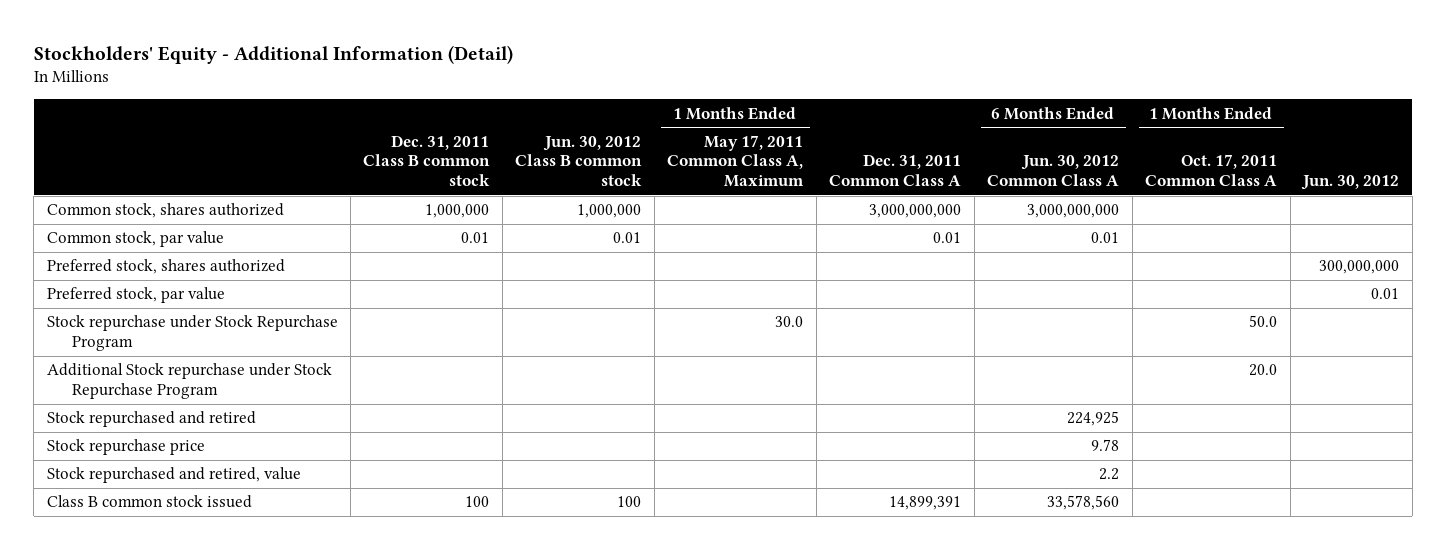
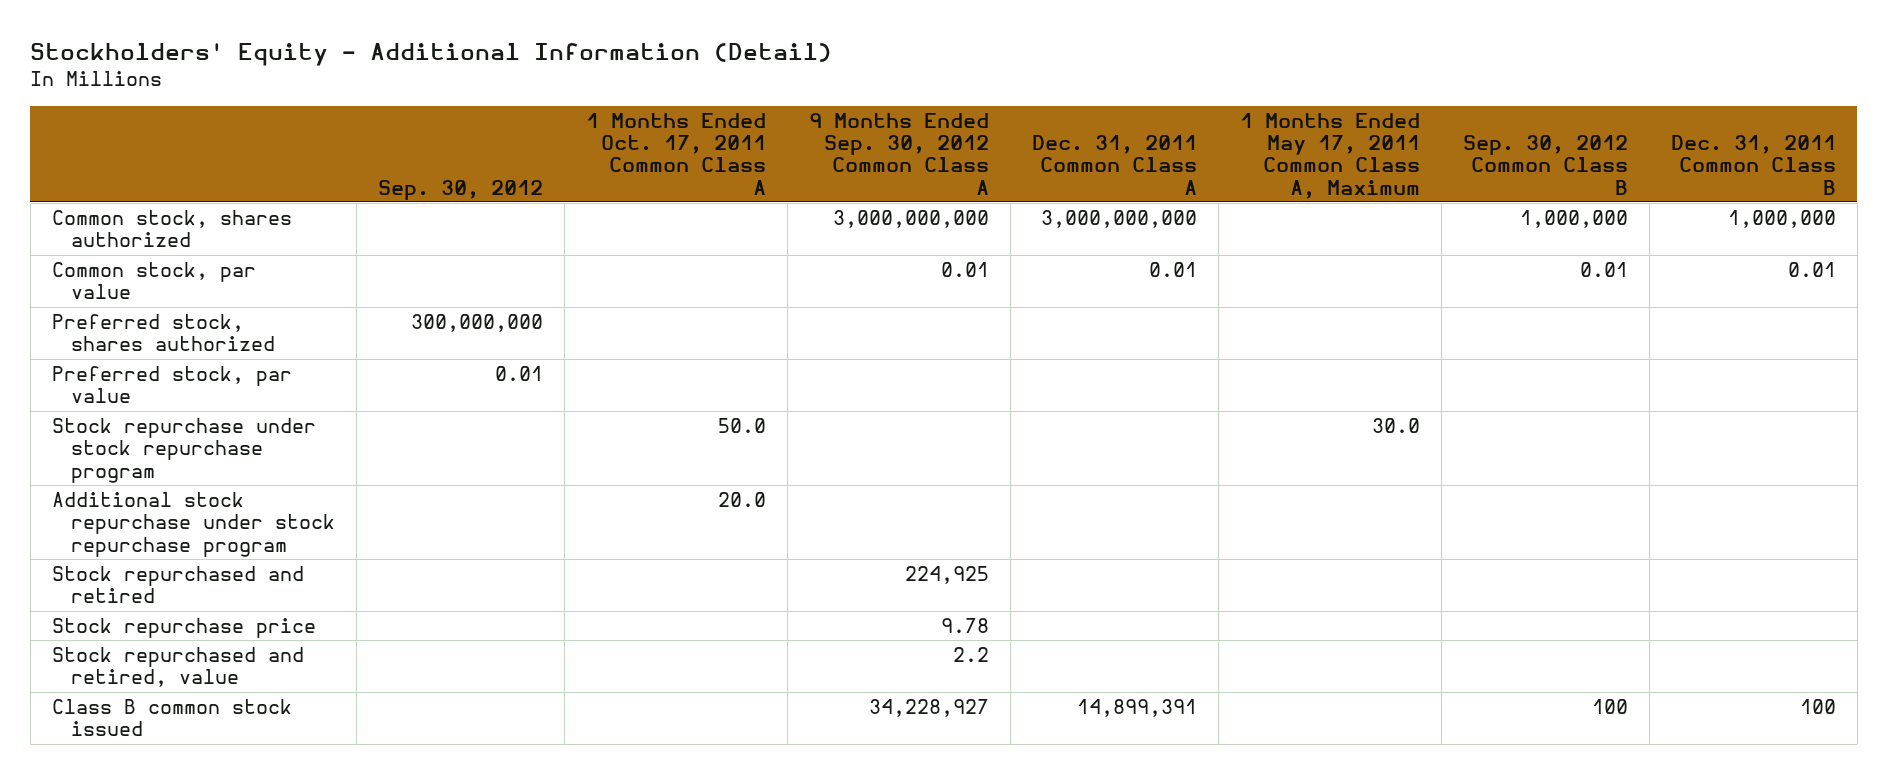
- | Dec. 31, 2011 Class B common stock | Jun. 30, 2012 Class B common stock | 1 Months Ended May 17, 2011 Common Class A, Maximum | Dec. 31, 2011 Common Class A | 6 Months Ended Jun. 30, 2012 Common Class A | 1 Months Ended Oct. 17, 2011 Common Class A | Jun. 30, 2012
+ | Sep. 30, 2012 | 1 Months Ended Oct. 17, 2011 Common Class A | 9 Months Ended Sep. 30, 2012 Common Class A | Dec. 31, 2011 Common Class A | 1 Months Ended May 17, 2011 Common Class A, Maximum | Sep. 30, 2012 Common Class B | Dec. 31, 2011 Common Class B
- Stock repurchase under Stock Repurchase Program | | | 30.0 | | | 50.0 |
- Additional Stock repurchase under Stock Repurchase Program | | | | | | 20.0 |
+ Stock repurchase under stock repurchase program | | 50.0 | | | 30.0 | |
+ Additional stock repurchase under stock repurchase program | | 20.0 | | | | |

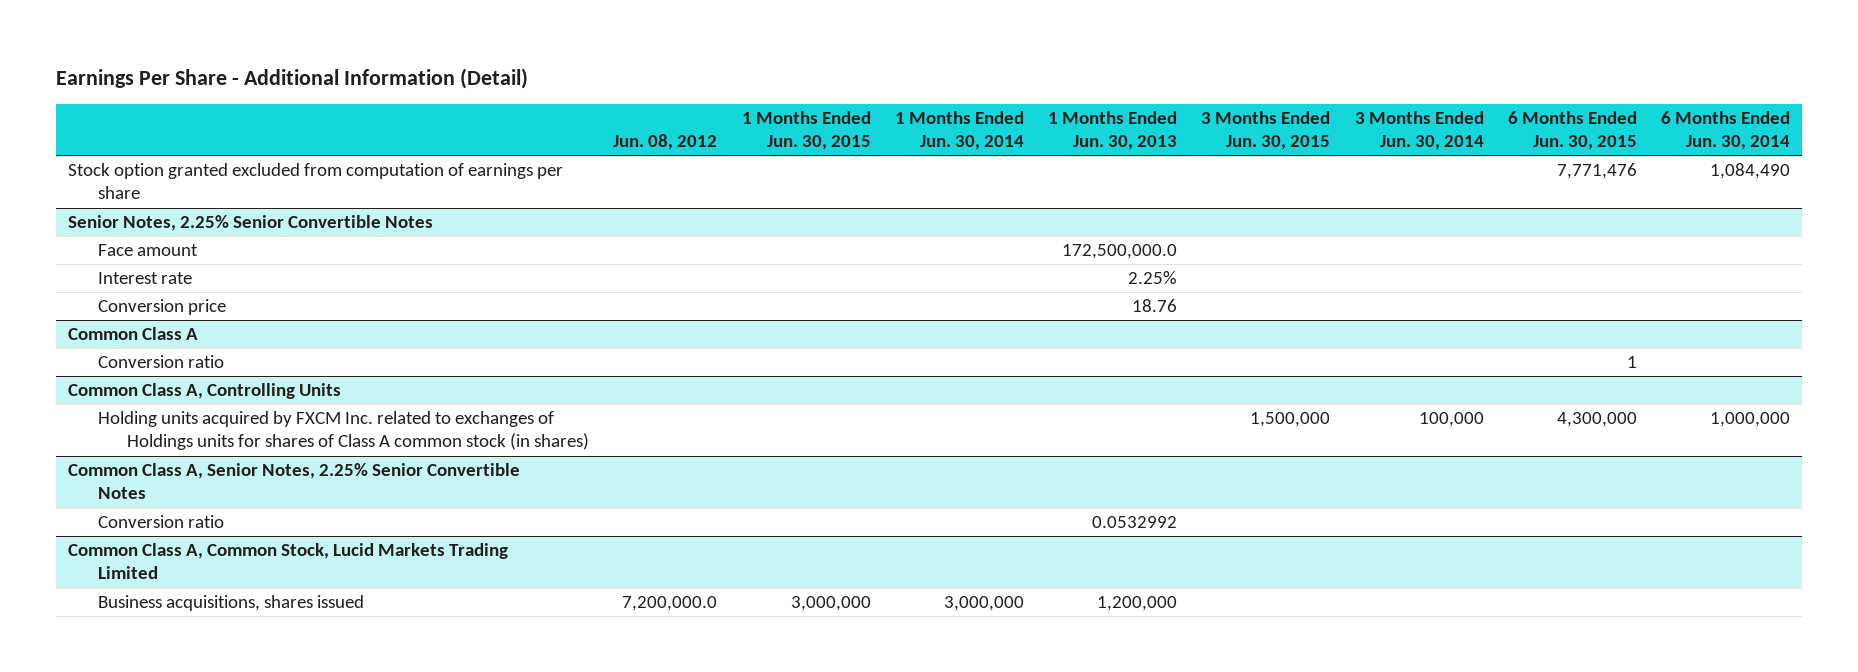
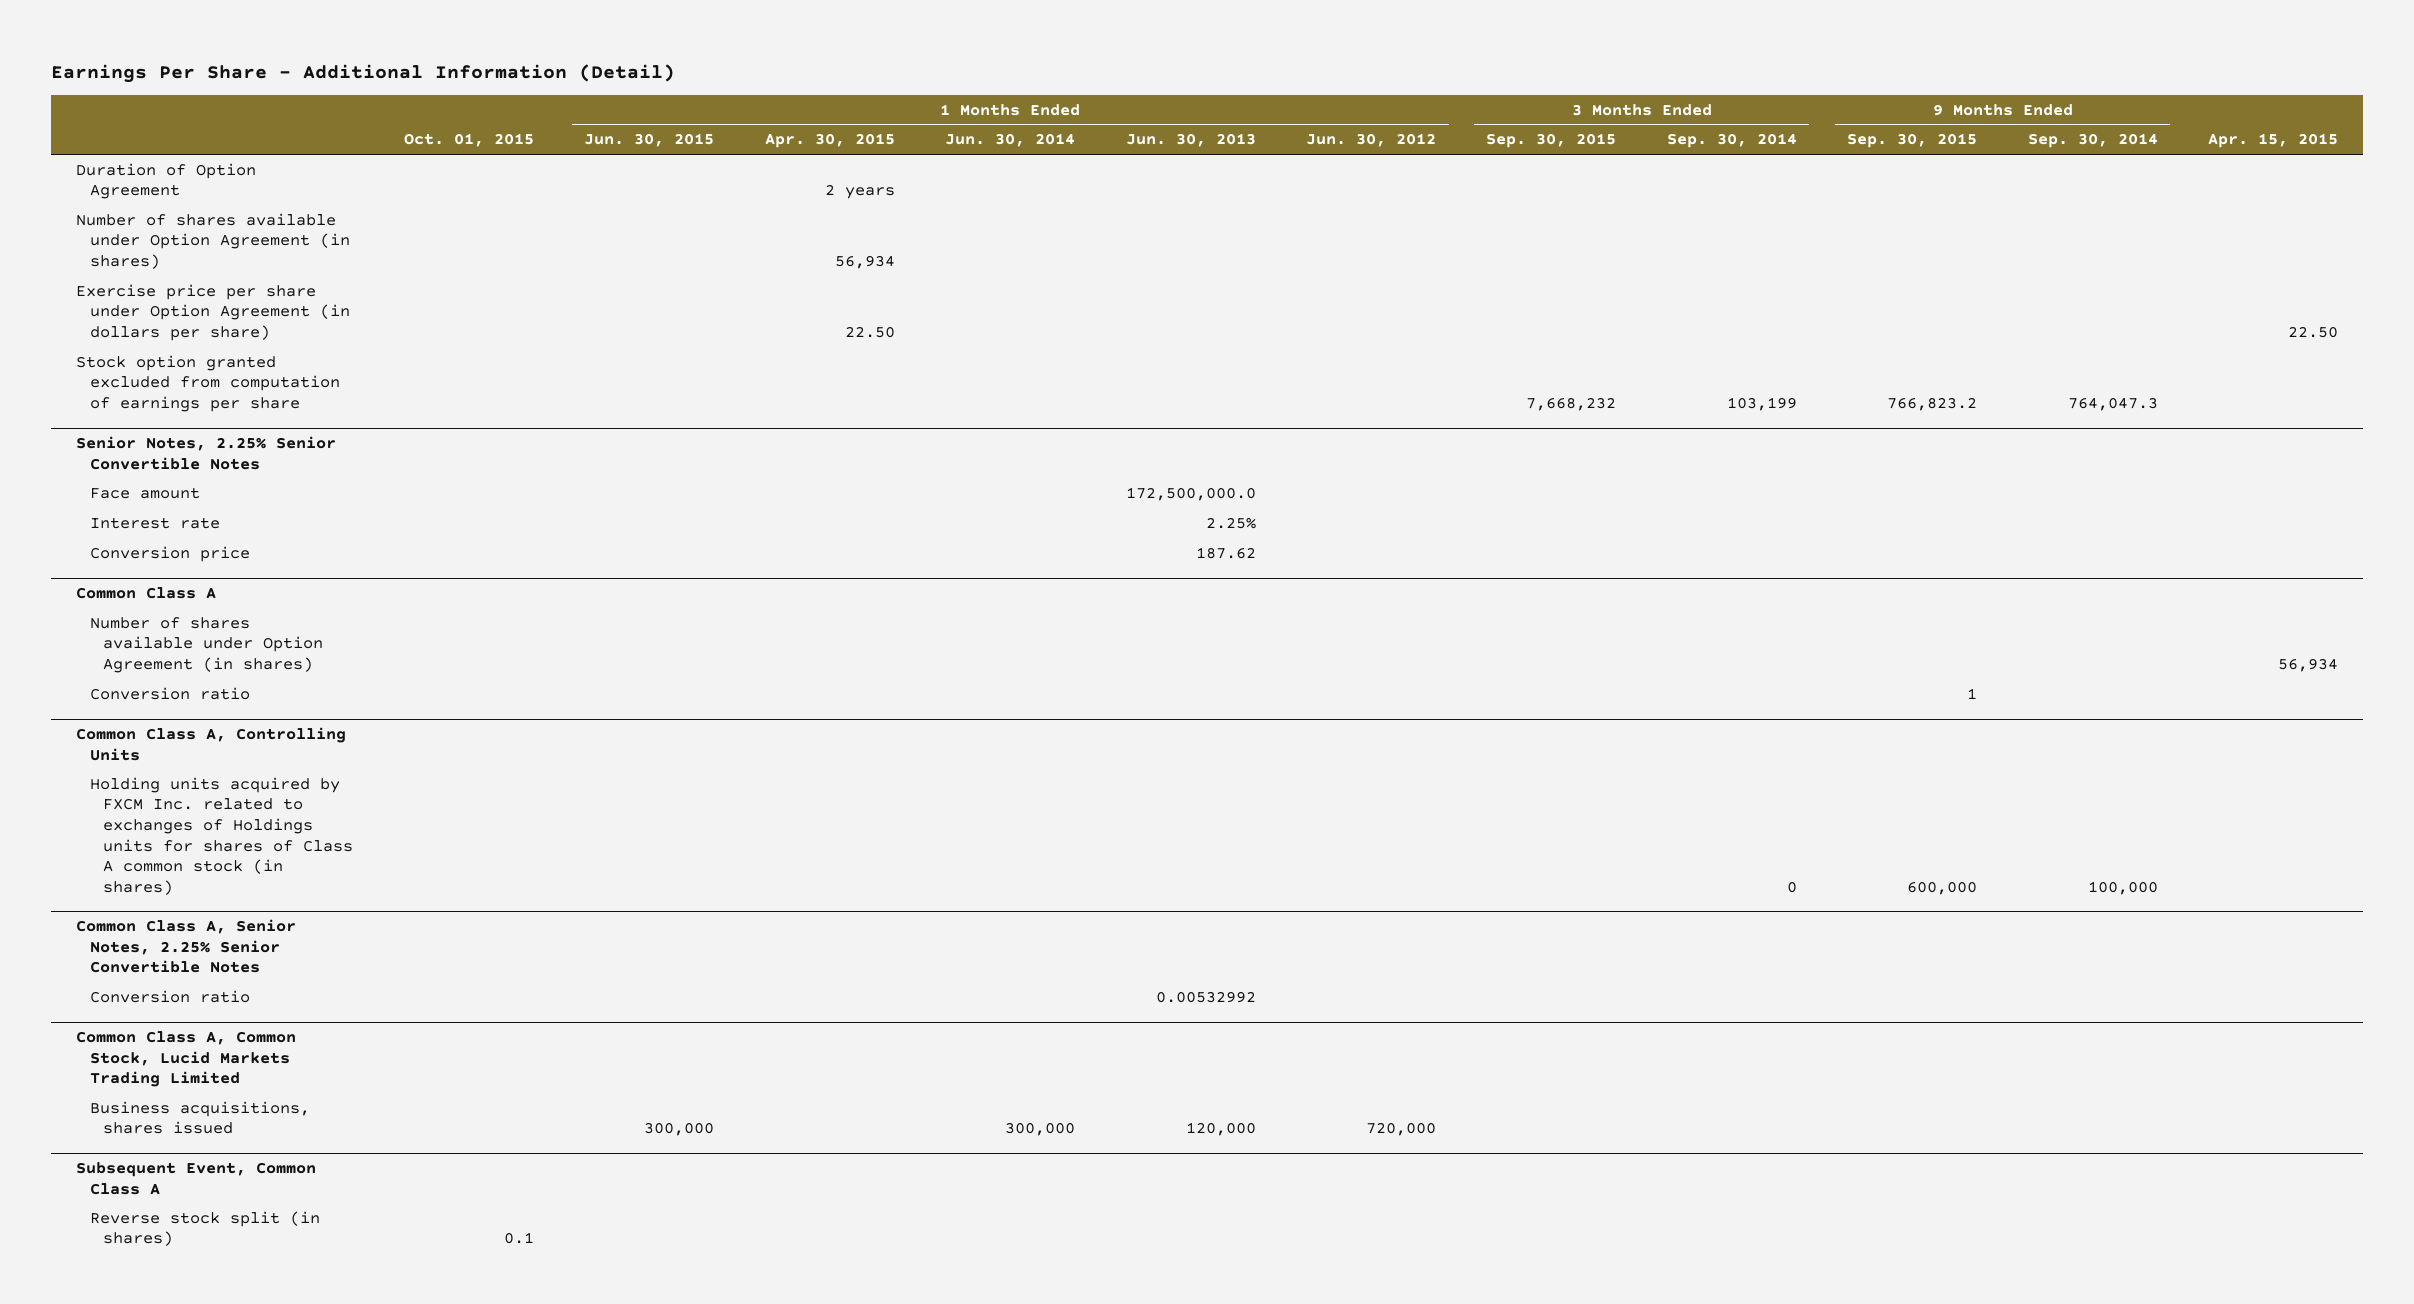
- | Jun. 08, 2012 | 1 Months Ended Jun. 30, 2015 | 1 Months Ended Jun. 30, 2014 | 1 Months Ended Jun. 30, 2013 | 3 Months Ended Jun. 30, 2015 | 3 Months Ended Jun. 30, 2014 | 6 Months Ended Jun. 30, 2015 | 6 Months Ended Jun. 30, 2014
+ | Oct. 01, 2015 | 1 Months Ended Jun. 30, 2015 | 1 Months Ended Apr. 30, 2015 | 1 Months Ended Jun. 30, 2014 | 1 Months Ended Jun. 30, 2013 | 1 Months Ended Jun. 30, 2012 | 3 Months Ended Sep. 30, 2015 | 3 Months Ended Sep. 30, 2014 | 9 Months Ended Sep. 30, 2015 | 9 Months Ended Sep. 30, 2014 | Apr. 15, 2015
+ Duration of Option Agreement | | | 2 years | | | | | | | |
+ Number of shares available under Option Agreement (in shares) | | | 56,934 | | | | | | | |
+ Exercise price per share under Option Agreement (in dollars per share) | | | 22.50 | | | | | | | | 22.50
@ Senior Notes, 2.25% Senior Convertible Notes
- Conversion price | | | | 18.76 | | | |
+ Conversion price | | | | | 187.62 | | | | | |
@ Common Class A
+ Number of shares available under Option Agreement (in shares) | | | | | | | | | | | 56,934
@ Common Class A, Senior Notes, 2.25% Senior Convertible Notes
- Conversion ratio | | | | 0.0532992 | | | |
+ Conversion ratio | | | | | 0.00532992 | | | | | |
@ Common Class A, Common Stock, Lucid Markets Trading Limited
- Business acquisitions, shares issued | 7,200,000.0 | 3,000,000 | 3,000,000 | 1,200,000 | | | |
+ Business acquisitions, shares issued | | 300,000 | | 300,000 | 120,000 | 720,000 | | | | |
+ Subsequent Event, Common Class A
+ Reverse stock split (in shares) | 0.1 | | | | | | | | | |

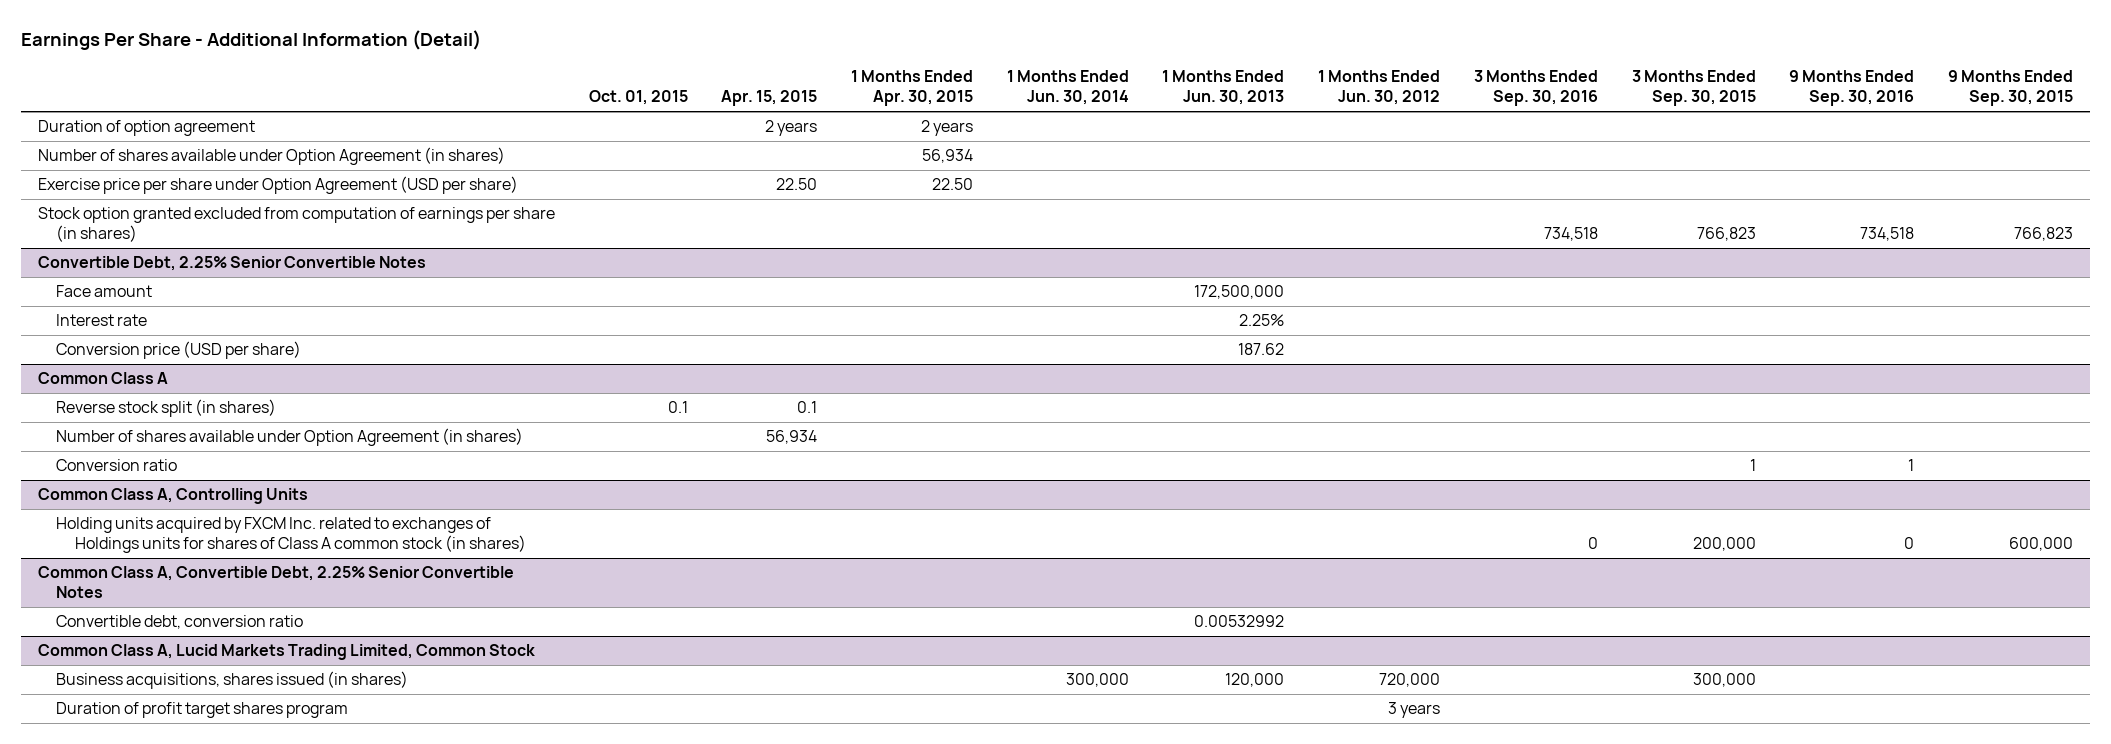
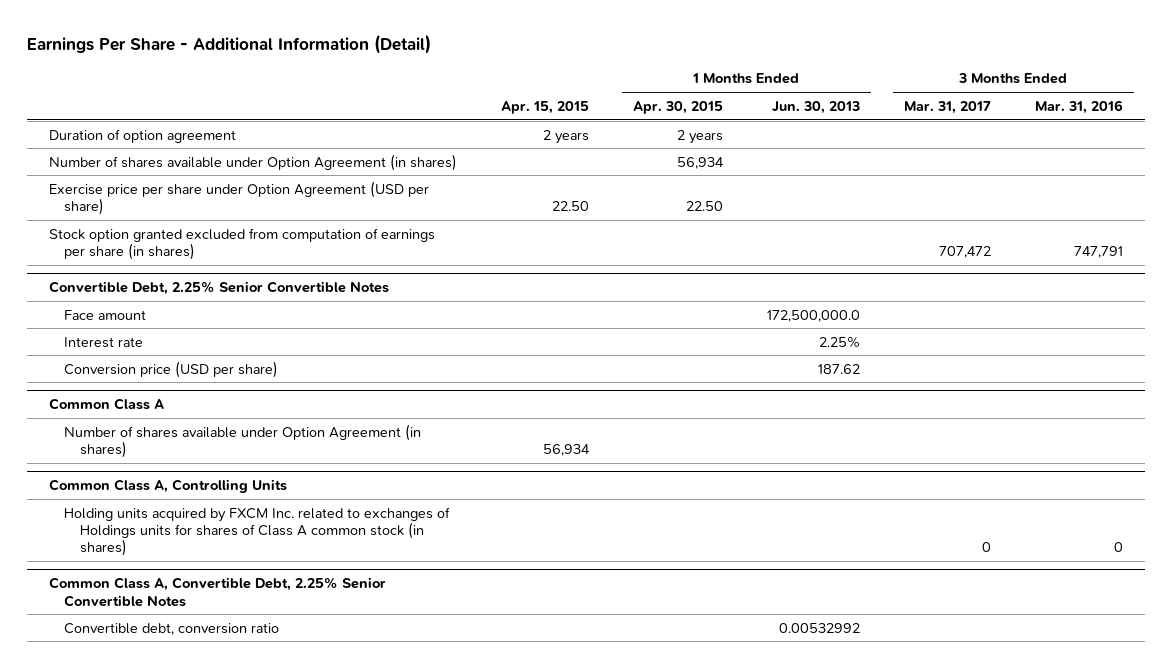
- | Oct. 01, 2015 | Apr. 15, 2015 | 1 Months Ended Apr. 30, 2015 | 1 Months Ended Jun. 30, 2014 | 1 Months Ended Jun. 30, 2013 | 1 Months Ended Jun. 30, 2012 | 3 Months Ended Sep. 30, 2016 | 3 Months Ended Sep. 30, 2015 | 9 Months Ended Sep. 30, 2016 | 9 Months Ended Sep. 30, 2015
+ | Apr. 15, 2015 | 1 Months Ended Apr. 30, 2015 | 1 Months Ended Jun. 30, 2013 | 3 Months Ended Mar. 31, 2017 | 3 Months Ended Mar. 31, 2016
@ Convertible Debt, 2.25% Senior Convertible Notes
- Face amount | | | | | 172,500,000 | | | | |
+ Face amount | | | 172,500,000.0 | |
@ Common Class A
- Reverse stock split (in shares) | 0.1 | 0.1 | | | | | | | |
- Conversion ratio | | | | | | | | 1 | 1 |
- Common Class A, Lucid Markets Trading Limited, Common Stock
- Business acquisitions, shares issued (in shares) | | | | 300,000 | 120,000 | 720,000 | | 300,000 | |
- Duration of profit target shares program | | | | | | 3 years | | | |

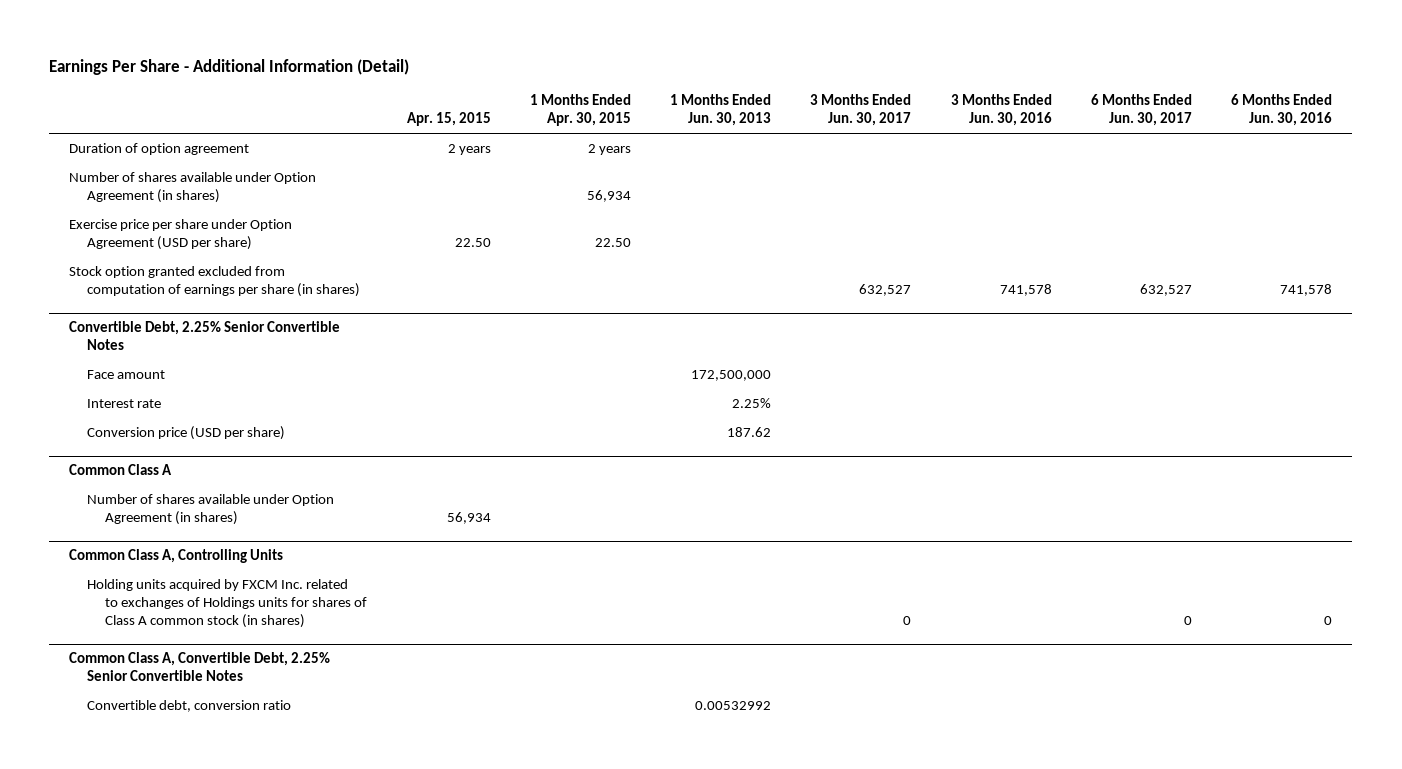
- | Apr. 15, 2015 | 1 Months Ended Apr. 30, 2015 | 1 Months Ended Jun. 30, 2013 | 3 Months Ended Mar. 31, 2017 | 3 Months Ended Mar. 31, 2016
+ | Apr. 15, 2015 | 1 Months Ended Apr. 30, 2015 | 1 Months Ended Jun. 30, 2013 | 3 Months Ended Jun. 30, 2017 | 3 Months Ended Jun. 30, 2016 | 6 Months Ended Jun. 30, 2017 | 6 Months Ended Jun. 30, 2016
@ Convertible Debt, 2.25% Senior Convertible Notes
- Face amount | | | 172,500,000.0 | |
+ Face amount | | | 172,500,000 | | | |

